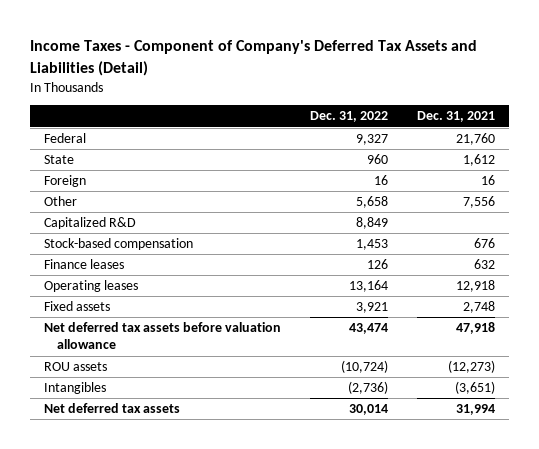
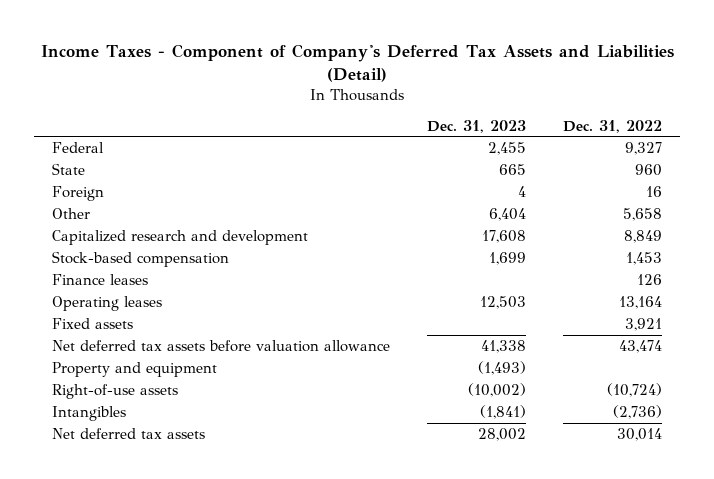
- | Dec. 31, 2022 | Dec. 31, 2021
+ | Dec. 31, 2023 | Dec. 31, 2022
- Capitalized R&D | 8,849 |
+ Capitalized research and development | 17,608 | 8,849
- ROU assets | (10,724) | (12,273)
+ Property and equipment | (1,493) |
+ Right-of-use assets | (10,002) | (10,724)

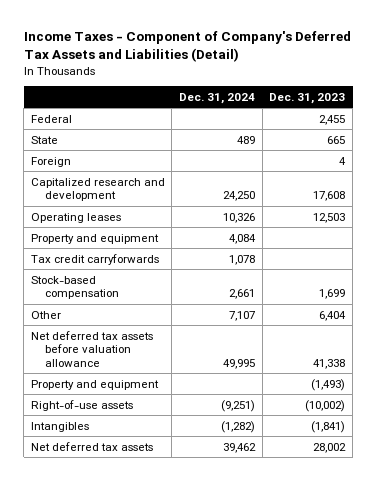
- | Dec. 31, 2023 | Dec. 31, 2022
+ | Dec. 31, 2024 | Dec. 31, 2023
- Finance leases | | 126
- Fixed assets | | 3,921
+ Property and equipment | 4,084 |
+ Tax credit carryforwards | 1,078 |
moved down: Stock-based compensation | 2,661 | 1,699
moved down: Other | 7,107 | 6,404

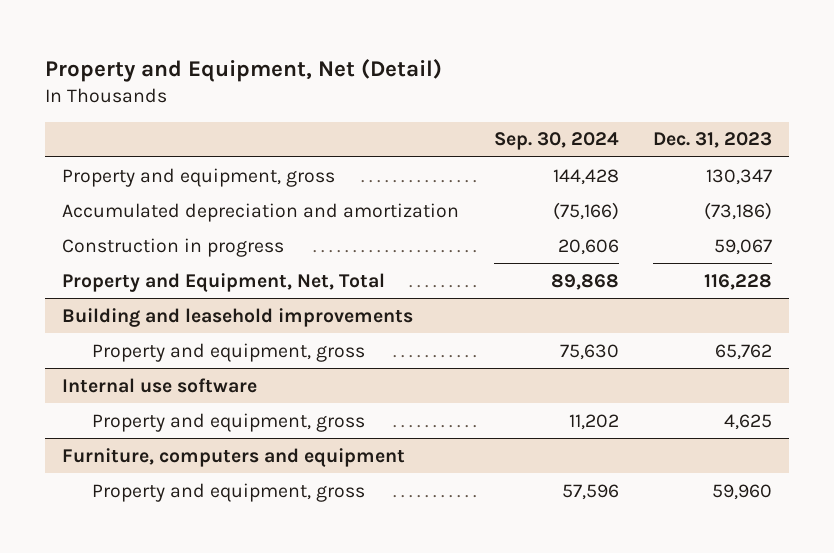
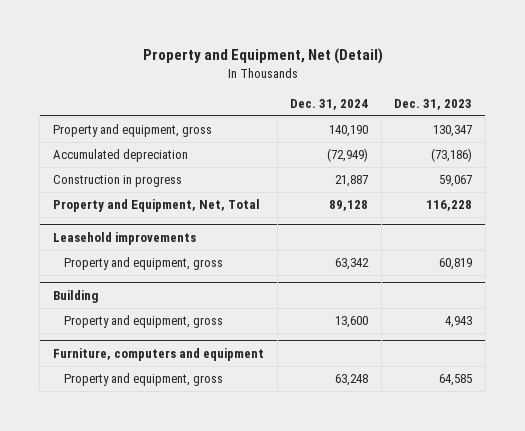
- | Sep. 30, 2024 | Dec. 31, 2023
+ | Dec. 31, 2024 | Dec. 31, 2023
- Accumulated depreciation and amortization | (75,166) | (73,186)
+ Accumulated depreciation | (72,949) | (73,186)
- Building and leasehold improvements
- Property and equipment, gross | 75,630 | 65,762
- Internal use software
- Property and equipment, gross | 11,202 | 4,625
+ Leasehold improvements
+ Property and equipment, gross | 63,342 | 60,819
+ Building
+ Property and equipment, gross | 13,600 | 4,943
@ Furniture, computers and equipment
- Property and equipment, gross | 57,596 | 59,960
+ Property and equipment, gross | 63,248 | 64,585

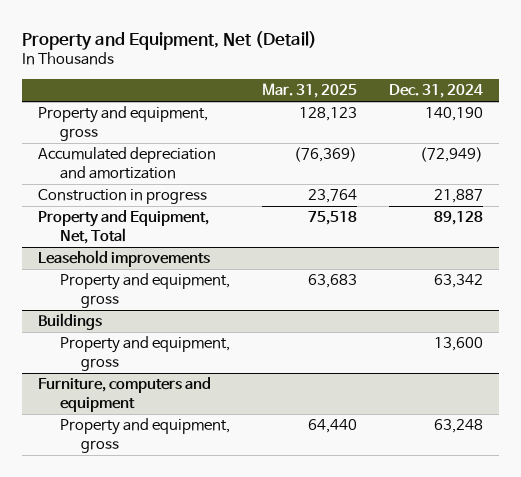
- | Dec. 31, 2024 | Dec. 31, 2023
+ | Mar. 31, 2025 | Dec. 31, 2024
- Accumulated depreciation | (72,949) | (73,186)
+ Accumulated depreciation and amortization | (76,369) | (72,949)
- Building
+ Buildings

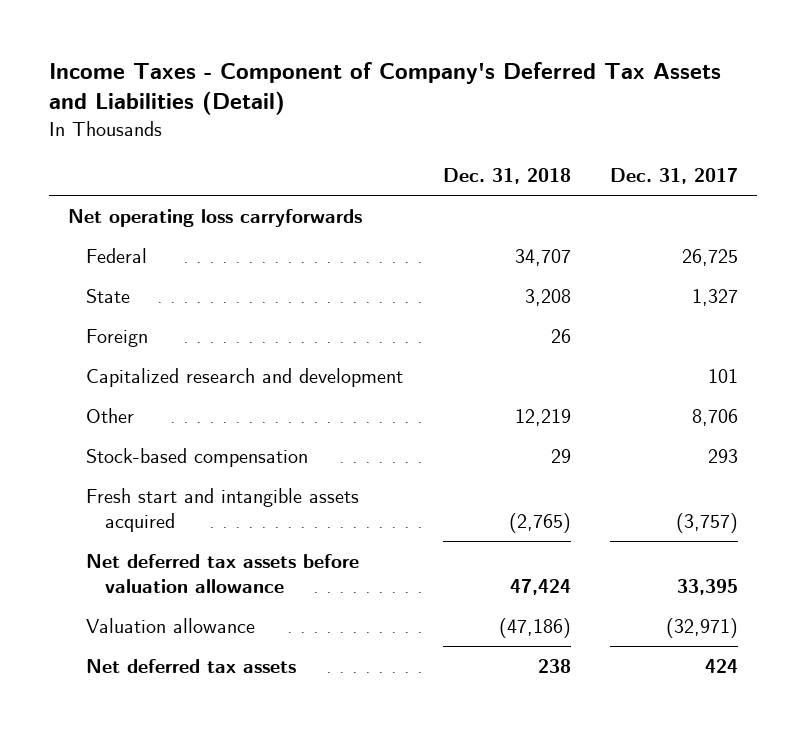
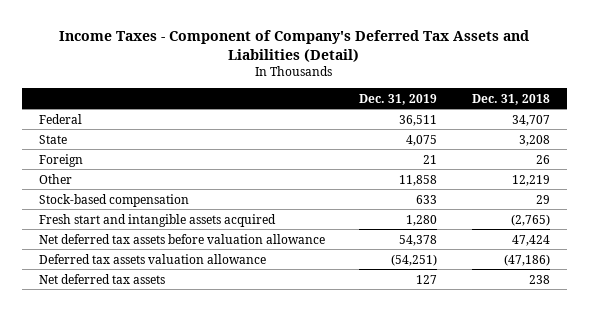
- | Dec. 31, 2018 | Dec. 31, 2017
+ | Dec. 31, 2019 | Dec. 31, 2018
- Net operating loss carryforwards
- Capitalized research and development | | 101
- Valuation allowance | (47,186) | (32,971)
+ Deferred tax assets valuation allowance | (54,251) | (47,186)

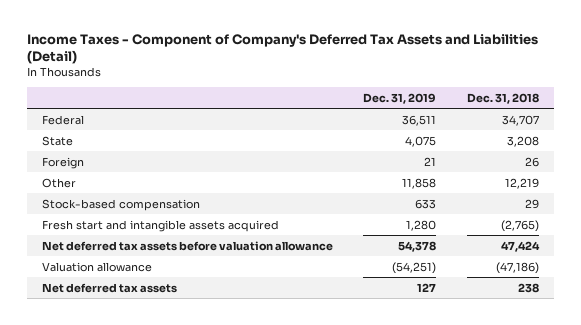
- Deferred tax assets valuation allowance | (54,251) | (47,186)
+ Valuation allowance | (54,251) | (47,186)

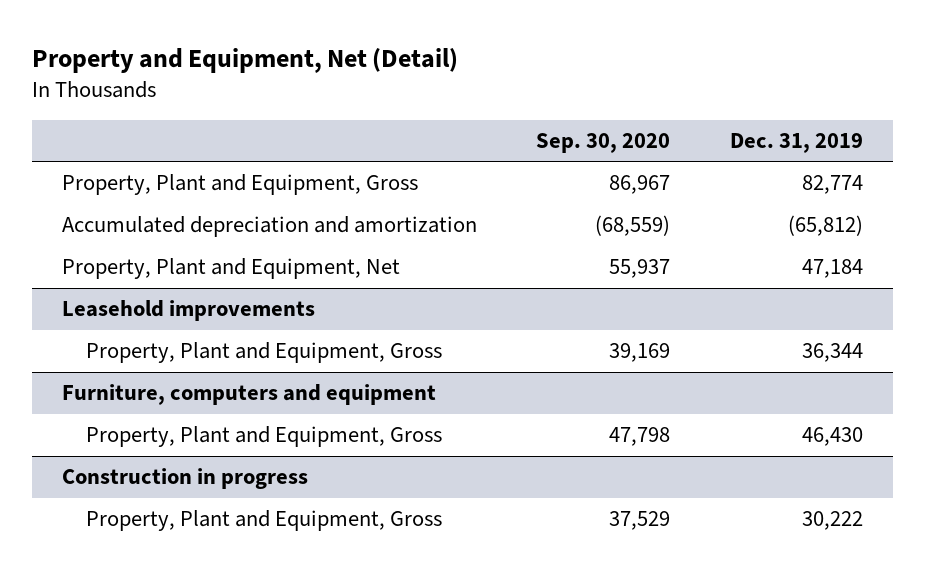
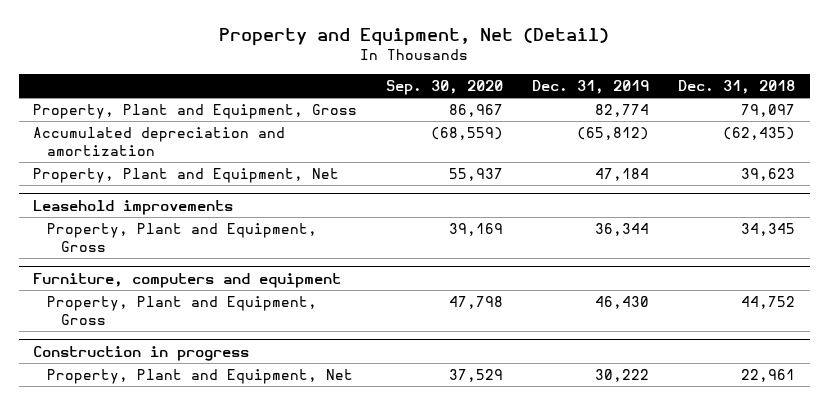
- | Sep. 30, 2020 | Dec. 31, 2019
+ | Sep. 30, 2020 | Dec. 31, 2019 | Dec. 31, 2018
@ Construction in progress
- Property, Plant and Equipment, Gross | 37,529 | 30,222
+ Property, Plant and Equipment, Net | 37,529 | 30,222 | 22,961

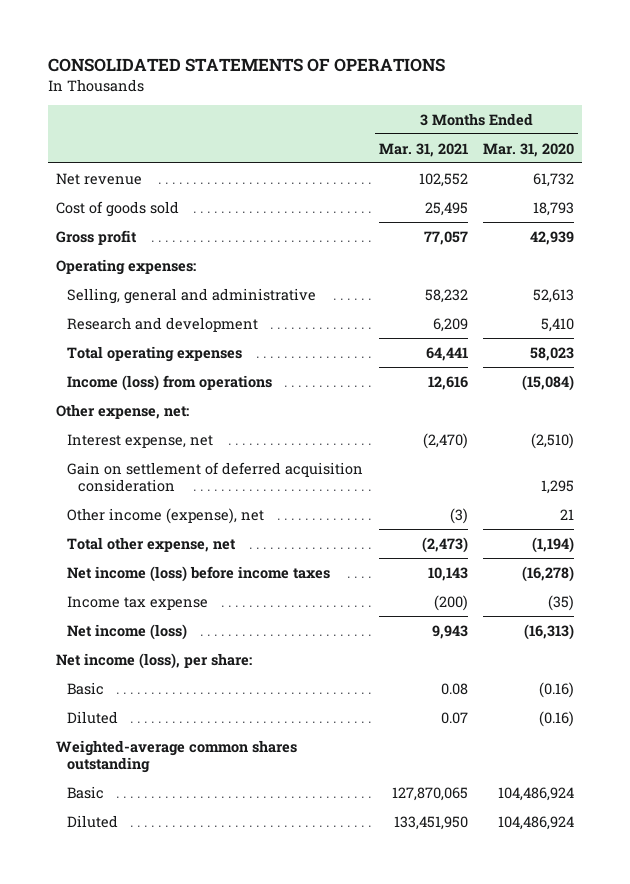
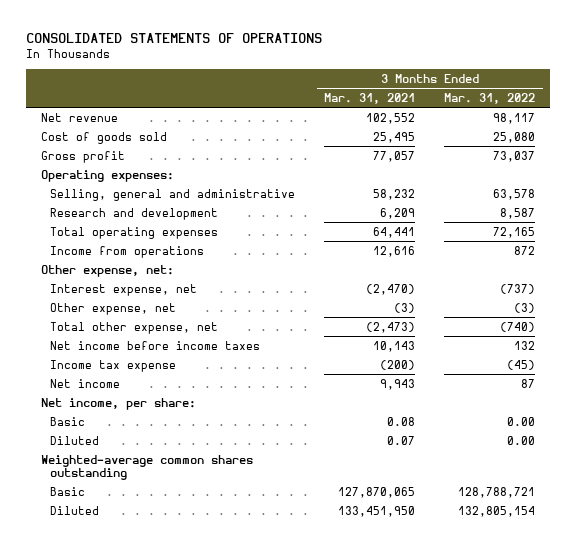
- | 3 Months Ended Mar. 31, 2021 | 3 Months Ended Mar. 31, 2020
+ | 3 Months Ended Mar. 31, 2021 | 3 Months Ended Mar. 31, 2022
- Income (loss) from operations | 12,616 | (15,084)
+ Income from operations | 12,616 | 872
- Gain on settlement of deferred acquisition consideration | | 1,295
- Other income (expense), net | (3) | 21
+ Other expense, net | (3) | (3)
- Net income (loss) before income taxes | 10,143 | (16,278)
+ Net income before income taxes | 10,143 | 132
- Net income (loss) | 9,943 | (16,313)
- Net income (loss), per share:
+ Net income | 9,943 | 87
+ Net income, per share:

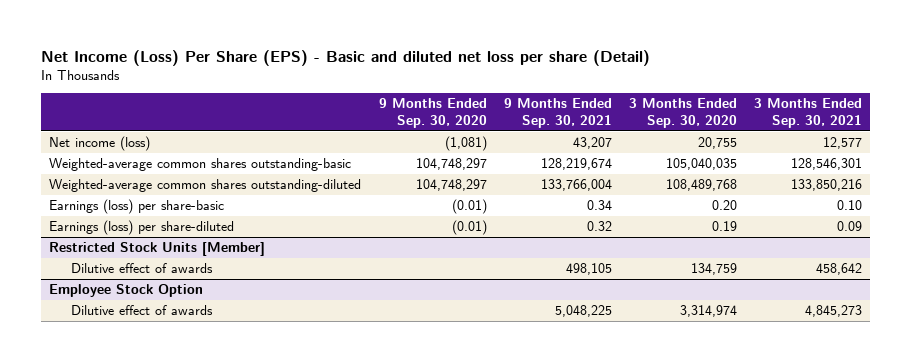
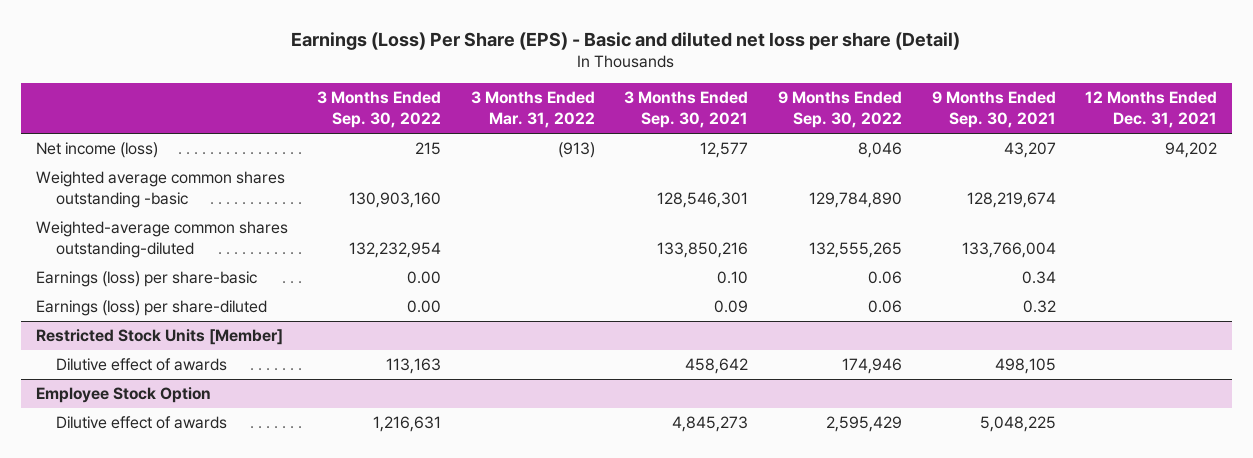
- Net Income (Loss) Per Share (EPS) - Basic and diluted net loss per share (Detail)
+ Earnings (Loss) Per Share (EPS) - Basic and diluted net loss per share (Detail)
- | 9 Months Ended Sep. 30, 2020 | 9 Months Ended Sep. 30, 2021 | 3 Months Ended Sep. 30, 2020 | 3 Months Ended Sep. 30, 2021
+ | 3 Months Ended Sep. 30, 2022 | 3 Months Ended Mar. 31, 2022 | 3 Months Ended Sep. 30, 2021 | 9 Months Ended Sep. 30, 2022 | 9 Months Ended Sep. 30, 2021 | 12 Months Ended Dec. 31, 2021
- Weighted-average common shares outstanding-basic | 104,748,297 | 128,219,674 | 105,040,035 | 128,546,301
+ Weighted average common shares outstanding -basic | 130,903,160 | | 128,546,301 | 129,784,890 | 128,219,674 |

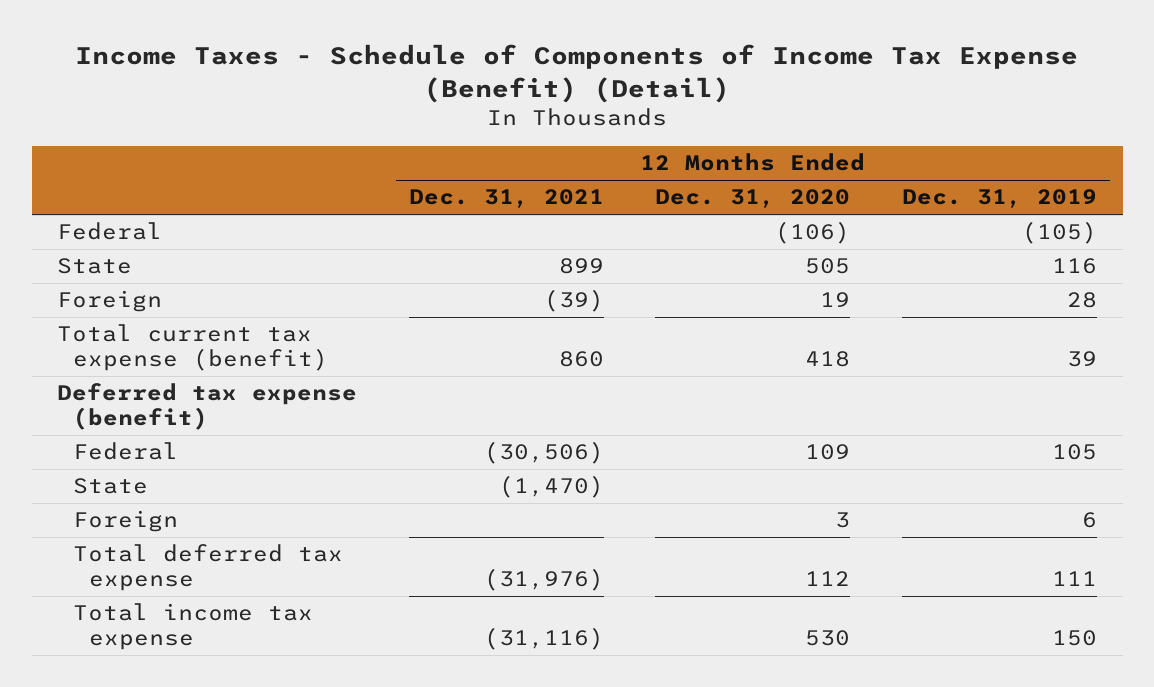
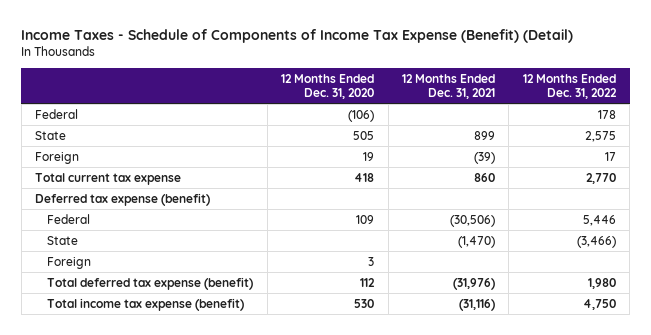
- | 12 Months Ended Dec. 31, 2021 | 12 Months Ended Dec. 31, 2020 | 12 Months Ended Dec. 31, 2019
+ | 12 Months Ended Dec. 31, 2020 | 12 Months Ended Dec. 31, 2021 | 12 Months Ended Dec. 31, 2022
- Total current tax expense (benefit) | 860 | 418 | 39
+ Total current tax expense | 418 | 860 | 2,770
- Total deferred tax expense | (31,976) | 112 | 111
- Total income tax expense | (31,116) | 530 | 150
+ Total deferred tax expense (benefit) | 112 | (31,976) | 1,980
+ Total income tax expense (benefit) | 530 | (31,116) | 4,750

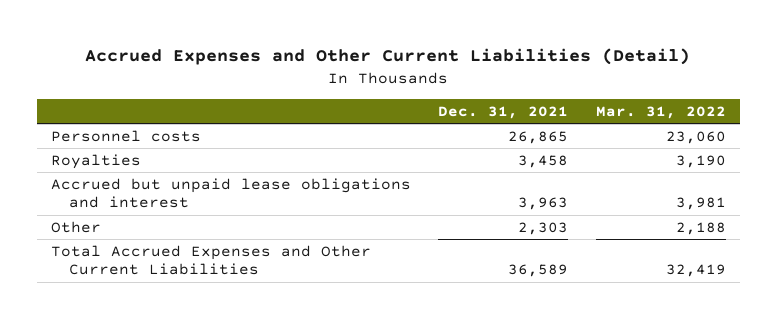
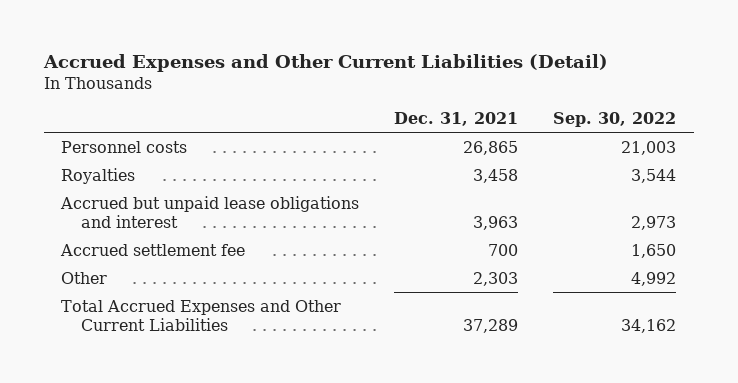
- | Dec. 31, 2021 | Mar. 31, 2022
+ | Dec. 31, 2021 | Sep. 30, 2022
+ Accrued settlement fee | 700 | 1,650
- Total Accrued Expenses and Other Current Liabilities | 36,589 | 32,419
+ Total Accrued Expenses and Other Current Liabilities | 37,289 | 34,162

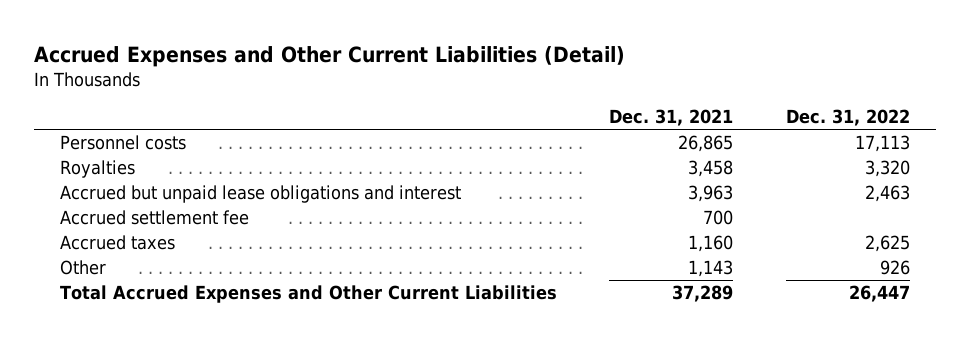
- | Dec. 31, 2021 | Sep. 30, 2022
+ | Dec. 31, 2021 | Dec. 31, 2022
- Other | 2,303 | 4,992
+ Accrued taxes | 1,160 | 2,625
+ Other | 1,143 | 926

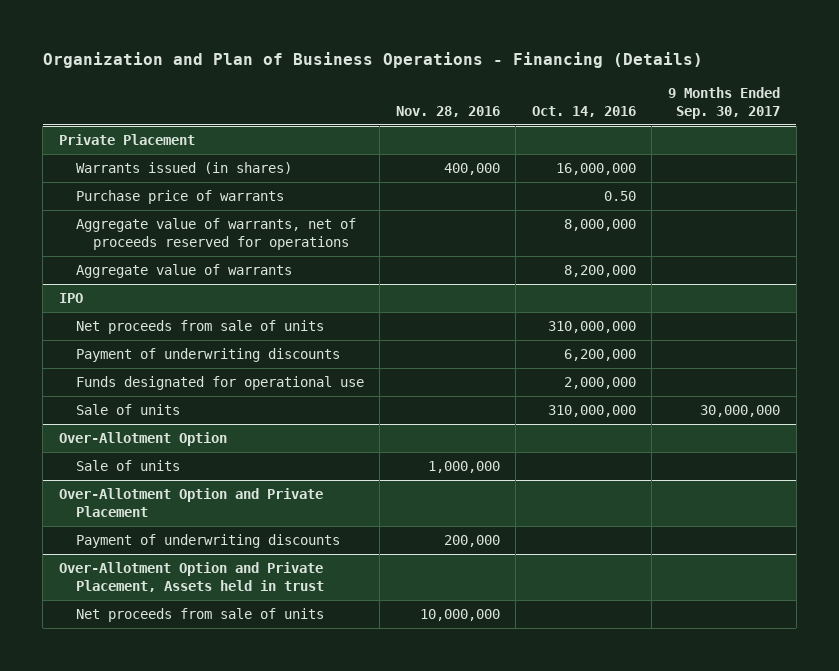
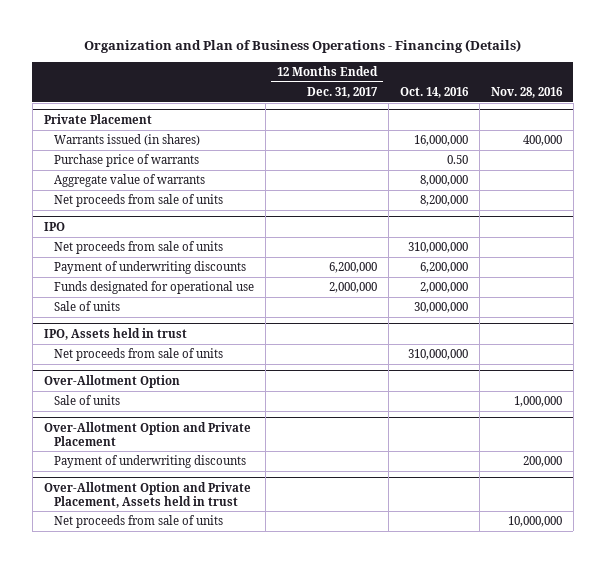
- | Nov. 28, 2016 | Oct. 14, 2016 | 9 Months Ended Sep. 30, 2017
+ | 12 Months Ended Dec. 31, 2017 | Oct. 14, 2016 | Nov. 28, 2016
@ Private Placement
- Aggregate value of warrants, net of proceeds reserved for operations | | 8,000,000 |
- Aggregate value of warrants | | 8,200,000 |
+ Aggregate value of warrants | | 8,000,000 |
+ Net proceeds from sale of units | | 8,200,000 |
@ IPO
- Sale of units | | 310,000,000 | 30,000,000
+ Sale of units | | 30,000,000 |
+ IPO, Assets held in trust
+ Net proceeds from sale of units | | 310,000,000 |

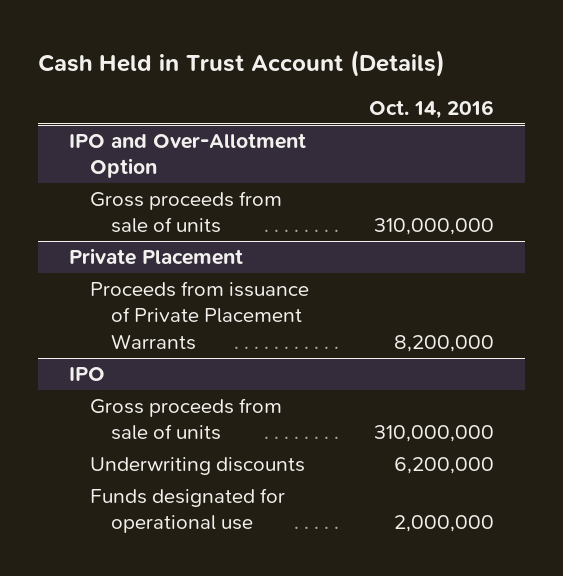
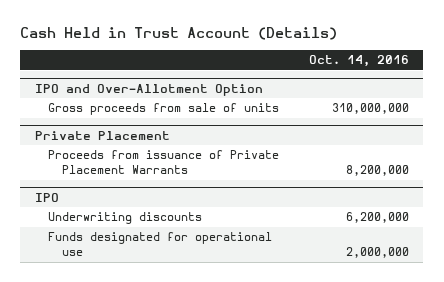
@ IPO
- Gross proceeds from sale of units | 310,000,000

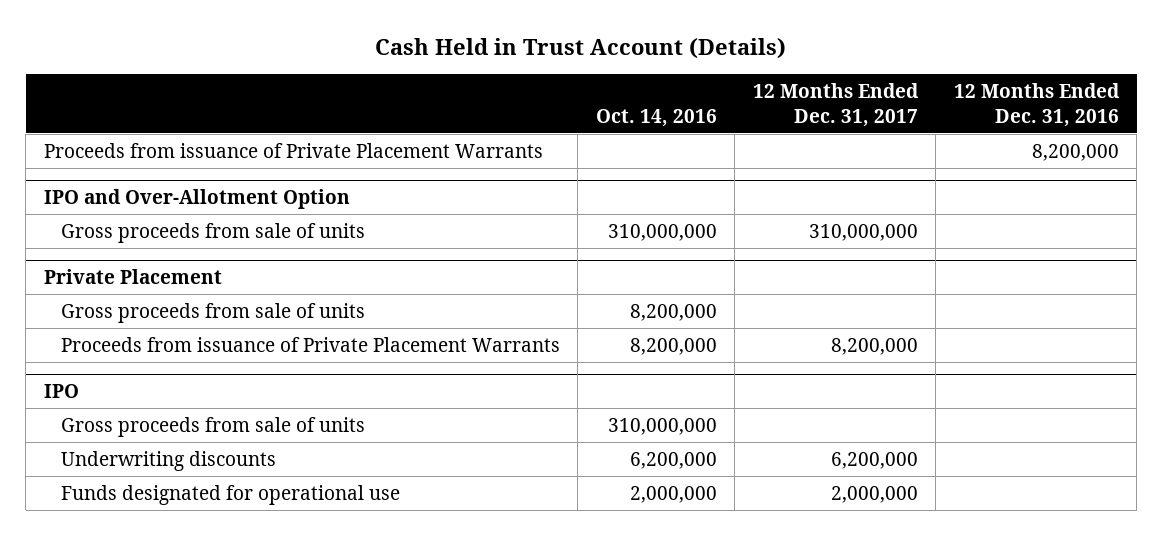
- | Oct. 14, 2016
+ | Oct. 14, 2016 | 12 Months Ended Dec. 31, 2017 | 12 Months Ended Dec. 31, 2016
+ Proceeds from issuance of Private Placement Warrants | | | 8,200,000
@ Private Placement
+ Gross proceeds from sale of units | 8,200,000 | |
@ IPO
+ Gross proceeds from sale of units | 310,000,000 | |

